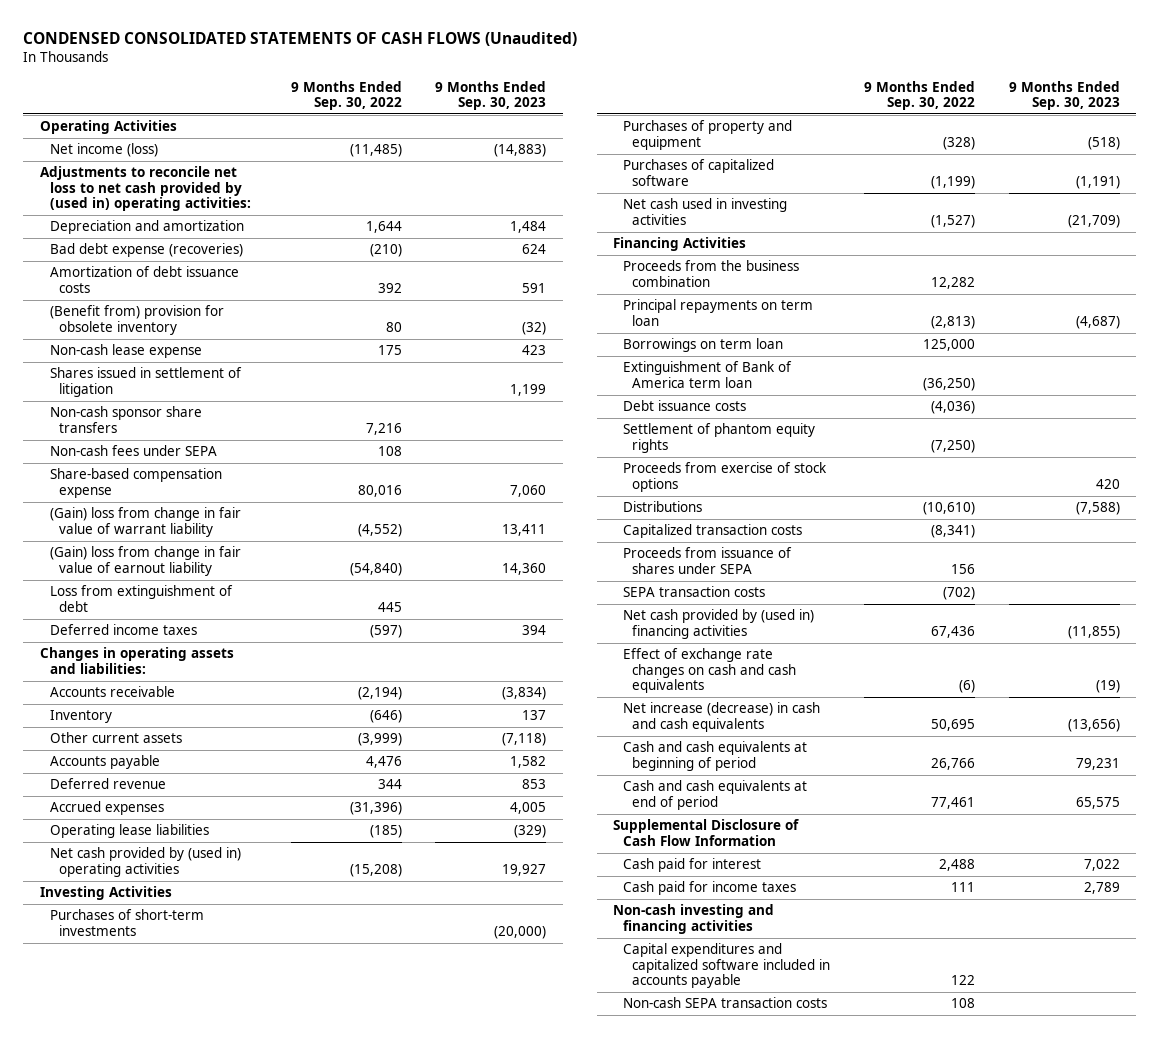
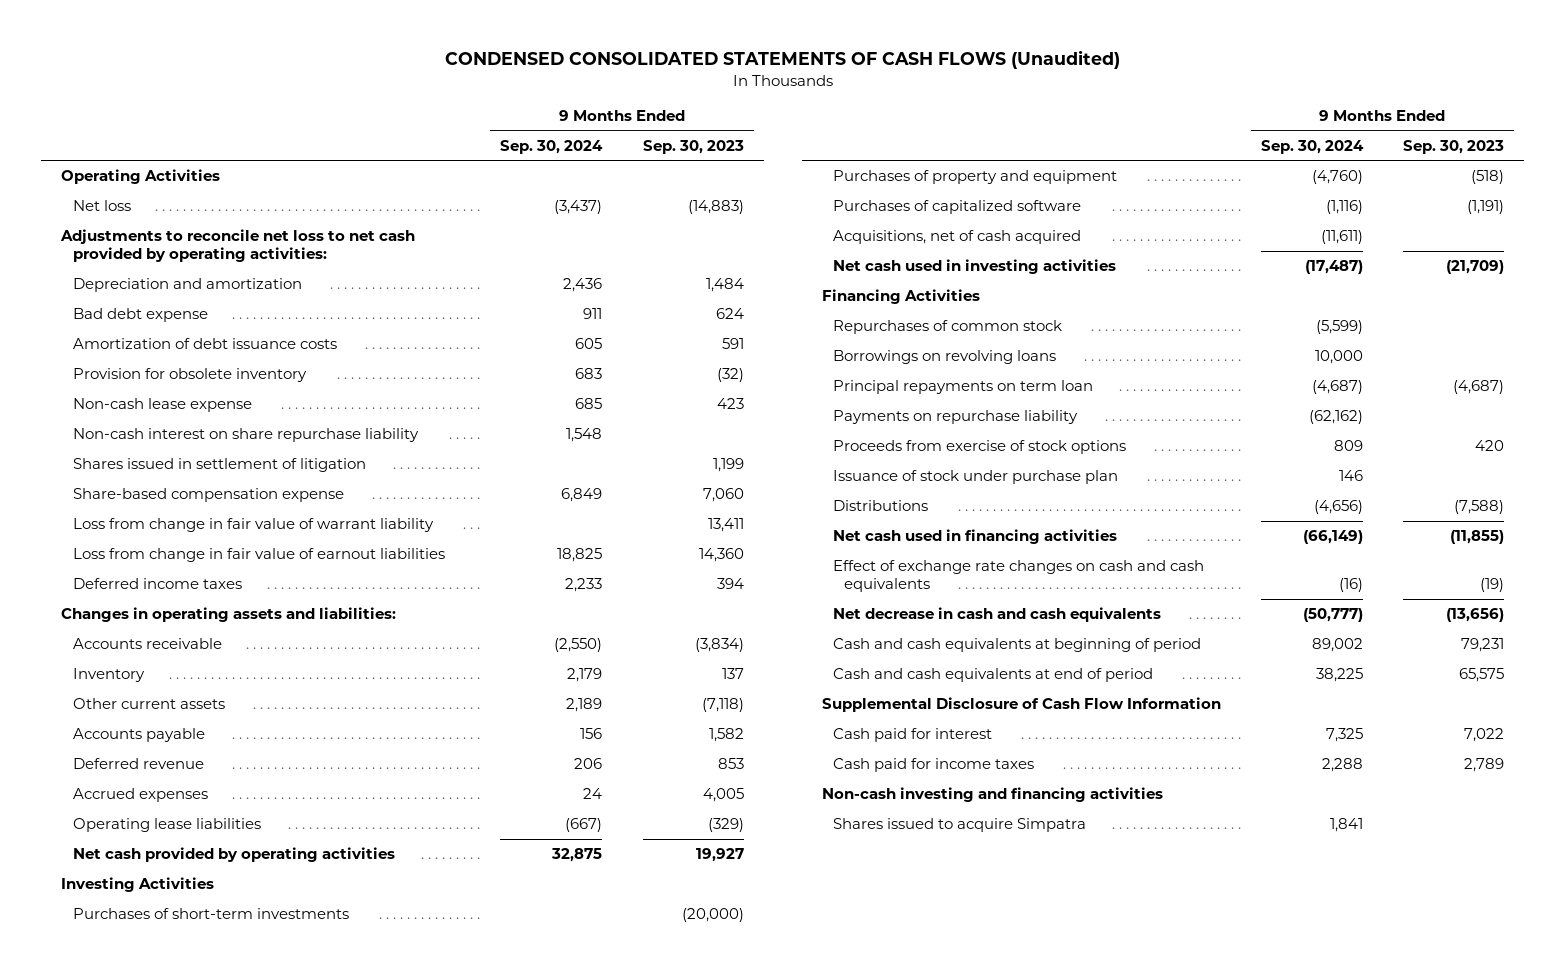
- | 9 Months Ended Sep. 30, 2022 | 9 Months Ended Sep. 30, 2023
+ | 9 Months Ended Sep. 30, 2024 | 9 Months Ended Sep. 30, 2023
- Net income (loss) | (11,485) | (14,883)
- Adjustments to reconcile net loss to net cash provided by (used in) operating activities:
+ Net loss | (3,437) | (14,883)
+ Adjustments to reconcile net loss to net cash provided by operating activities:
- Bad debt expense (recoveries) | (210) | 624
+ Bad debt expense | 911 | 624
- (Benefit from) provision for obsolete inventory | 80 | (32)
+ Provision for obsolete inventory | 683 | (32)
+ Non-cash interest on share repurchase liability | 1,548 |
- Non-cash sponsor share transfers | 7,216 |
- Non-cash fees under SEPA | 108 |
- (Gain) loss from change in fair value of warrant liability | (4,552) | 13,411
- (Gain) loss from change in fair value of earnout liability | (54,840) | 14,360
- Loss from extinguishment of debt | 445 |
+ Loss from change in fair value of warrant liability | | 13,411
+ Loss from change in fair value of earnout liabilities | 18,825 | 14,360
- Net cash provided by (used in) operating activities | (15,208) | 19,927
+ Net cash provided by operating activities | 32,875 | 19,927
+ Acquisitions, net of cash acquired | (11,611) |
- Proceeds from the business combination | 12,282 |
+ Repurchases of common stock | (5,599) |
+ Borrowings on revolving loans | 10,000 |
- Borrowings on term loan | 125,000 |
- Extinguishment of Bank of America term loan | (36,250) |
- Debt issuance costs | (4,036) |
- Settlement of phantom equity rights | (7,250) |
+ Payments on repurchase liability | (62,162) |
+ Issuance of stock under purchase plan | 146 |
- Capitalized transaction costs | (8,341) |
- Proceeds from issuance of shares under SEPA | 156 |
- SEPA transaction costs | (702) |
- Net cash provided by (used in) financing activities | 67,436 | (11,855)
+ Net cash used in financing activities | (66,149) | (11,855)
- Net increase (decrease) in cash and cash equivalents | 50,695 | (13,656)
+ Net decrease in cash and cash equivalents | (50,777) | (13,656)
- Capital expenditures and capitalized software included in accounts payable | 122 |
- Non-cash SEPA transaction costs | 108 |
+ Shares issued to acquire Simpatra | 1,841 |

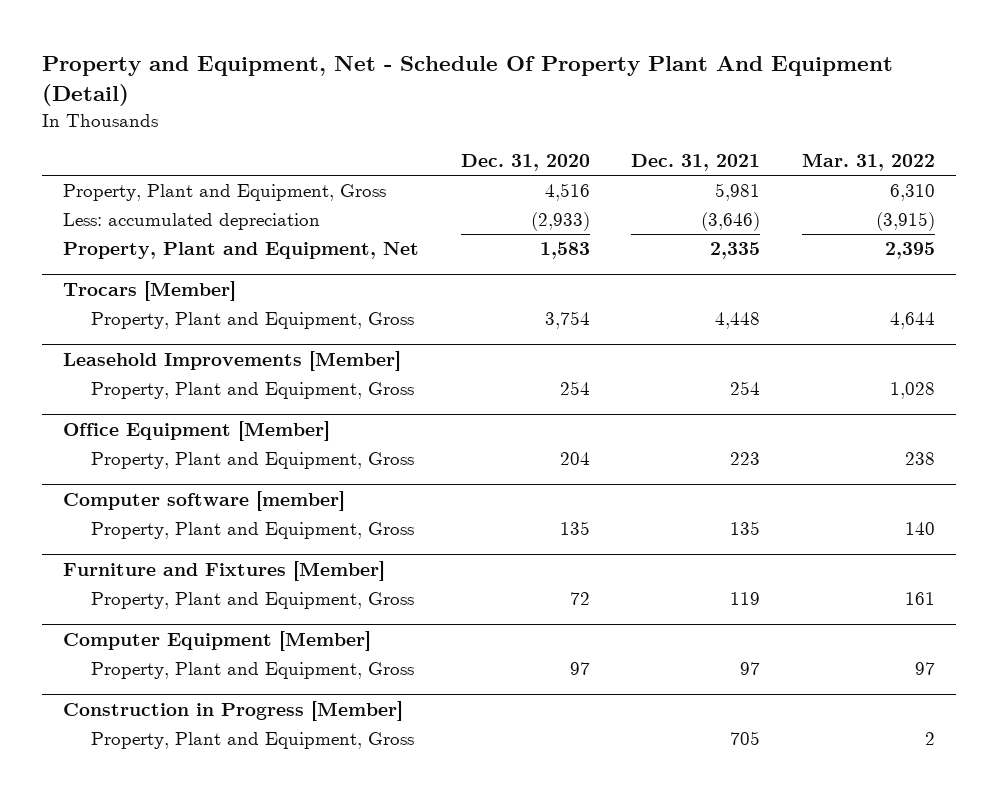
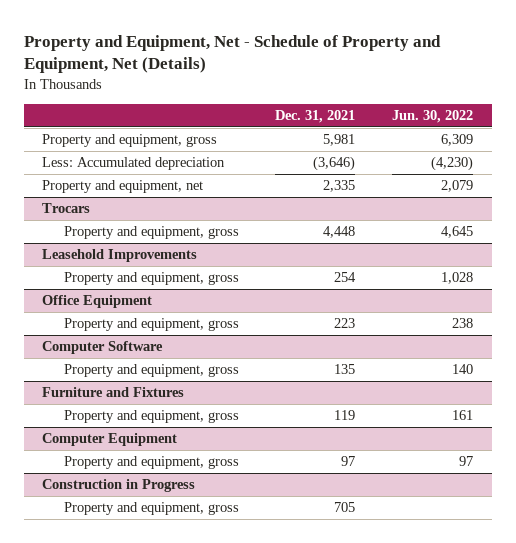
- Property and Equipment, Net - Schedule Of Property Plant And Equipment (Detail)
+ Property and Equipment, Net - Schedule of Property and Equipment, Net (Details)
- | Dec. 31, 2020 | Dec. 31, 2021 | Mar. 31, 2022
+ | Dec. 31, 2021 | Jun. 30, 2022
- Property, Plant and Equipment, Gross | 4,516 | 5,981 | 6,310
- Less: accumulated depreciation | (2,933) | (3,646) | (3,915)
- Property, Plant and Equipment, Net | 1,583 | 2,335 | 2,395
- Trocars [Member]
- Property, Plant and Equipment, Gross | 3,754 | 4,448 | 4,644
- Leasehold Improvements [Member]
- Property, Plant and Equipment, Gross | 254 | 254 | 1,028
- Office Equipment [Member]
- Property, Plant and Equipment, Gross | 204 | 223 | 238
- Computer software [member]
- Property, Plant and Equipment, Gross | 135 | 135 | 140
- Furniture and Fixtures [Member]
- Property, Plant and Equipment, Gross | 72 | 119 | 161
- Computer Equipment [Member]
- Property, Plant and Equipment, Gross | 97 | 97 | 97
- Construction in Progress [Member]
- Property, Plant and Equipment, Gross | | 705 | 2
+ Property and equipment, gross | 5,981 | 6,309
+ Less: Accumulated depreciation | (3,646) | (4,230)
+ Property and equipment, net | 2,335 | 2,079
+ Trocars
+ Property and equipment, gross | 4,448 | 4,645
+ Leasehold Improvements
+ Property and equipment, gross | 254 | 1,028
+ Office Equipment
+ Property and equipment, gross | 223 | 238
+ Computer Software
+ Property and equipment, gross | 135 | 140
+ Furniture and Fixtures
+ Property and equipment, gross | 119 | 161
+ Computer Equipment
+ Property and equipment, gross | 97 | 97
+ Construction in Progress
+ Property and equipment, gross | 705 |

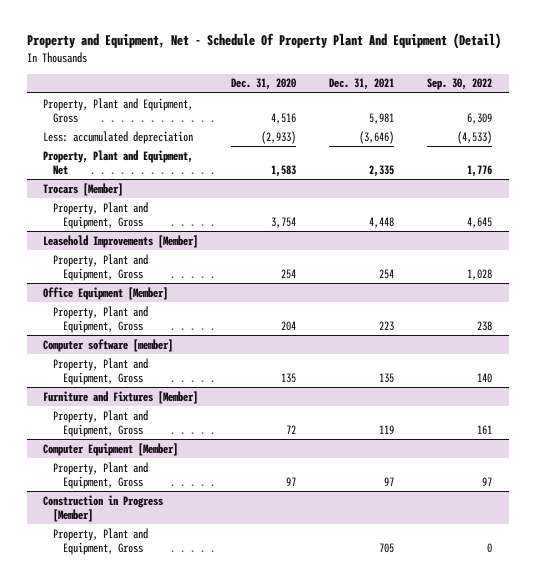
- Property and Equipment, Net - Schedule of Property and Equipment, Net (Details)
+ Property and Equipment, Net - Schedule Of Property Plant And Equipment (Detail)
- | Dec. 31, 2021 | Jun. 30, 2022
+ | Dec. 31, 2020 | Dec. 31, 2021 | Sep. 30, 2022
- Property and equipment, gross | 5,981 | 6,309
- Less: Accumulated depreciation | (3,646) | (4,230)
- Property and equipment, net | 2,335 | 2,079
- Trocars
- Property and equipment, gross | 4,448 | 4,645
- Leasehold Improvements
- Property and equipment, gross | 254 | 1,028
- Office Equipment
- Property and equipment, gross | 223 | 238
- Computer Software
- Property and equipment, gross | 135 | 140
- Furniture and Fixtures
- Property and equipment, gross | 119 | 161
- Computer Equipment
- Property and equipment, gross | 97 | 97
- Construction in Progress
- Property and equipment, gross | 705 |
+ Property, Plant and Equipment, Gross | 4,516 | 5,981 | 6,309
+ Less: accumulated depreciation | (2,933) | (3,646) | (4,533)
+ Property, Plant and Equipment, Net | 1,583 | 2,335 | 1,776
+ Trocars [Member]
+ Property, Plant and Equipment, Gross | 3,754 | 4,448 | 4,645
+ Leasehold Improvements [Member]
+ Property, Plant and Equipment, Gross | 254 | 254 | 1,028
+ Office Equipment [Member]
+ Property, Plant and Equipment, Gross | 204 | 223 | 238
+ Computer software [member]
+ Property, Plant and Equipment, Gross | 135 | 135 | 140
+ Furniture and Fixtures [Member]
+ Property, Plant and Equipment, Gross | 72 | 119 | 161
+ Computer Equipment [Member]
+ Property, Plant and Equipment, Gross | 97 | 97 | 97
+ Construction in Progress [Member]
+ Property, Plant and Equipment, Gross | | 705 | 0

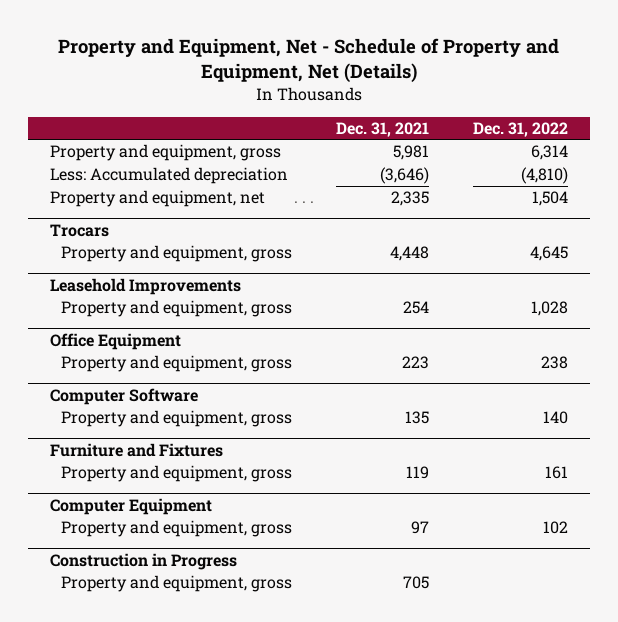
- Property and Equipment, Net - Schedule Of Property Plant And Equipment (Detail)
+ Property and Equipment, Net - Schedule of Property and Equipment, Net (Details)
- | Dec. 31, 2020 | Dec. 31, 2021 | Sep. 30, 2022
+ | Dec. 31, 2021 | Dec. 31, 2022
- Property, Plant and Equipment, Gross | 4,516 | 5,981 | 6,309
- Less: accumulated depreciation | (2,933) | (3,646) | (4,533)
- Property, Plant and Equipment, Net | 1,583 | 2,335 | 1,776
- Trocars [Member]
- Property, Plant and Equipment, Gross | 3,754 | 4,448 | 4,645
- Leasehold Improvements [Member]
- Property, Plant and Equipment, Gross | 254 | 254 | 1,028
- Office Equipment [Member]
- Property, Plant and Equipment, Gross | 204 | 223 | 238
- Computer software [member]
- Property, Plant and Equipment, Gross | 135 | 135 | 140
- Furniture and Fixtures [Member]
- Property, Plant and Equipment, Gross | 72 | 119 | 161
- Computer Equipment [Member]
- Property, Plant and Equipment, Gross | 97 | 97 | 97
- Construction in Progress [Member]
- Property, Plant and Equipment, Gross | | 705 | 0
+ Property and equipment, gross | 5,981 | 6,314
+ Less: Accumulated depreciation | (3,646) | (4,810)
+ Property and equipment, net | 2,335 | 1,504
+ Trocars
+ Property and equipment, gross | 4,448 | 4,645
+ Leasehold Improvements
+ Property and equipment, gross | 254 | 1,028
+ Office Equipment
+ Property and equipment, gross | 223 | 238
+ Computer Software
+ Property and equipment, gross | 135 | 140
+ Furniture and Fixtures
+ Property and equipment, gross | 119 | 161
+ Computer Equipment
+ Property and equipment, gross | 97 | 102
+ Construction in Progress
+ Property and equipment, gross | 705 |

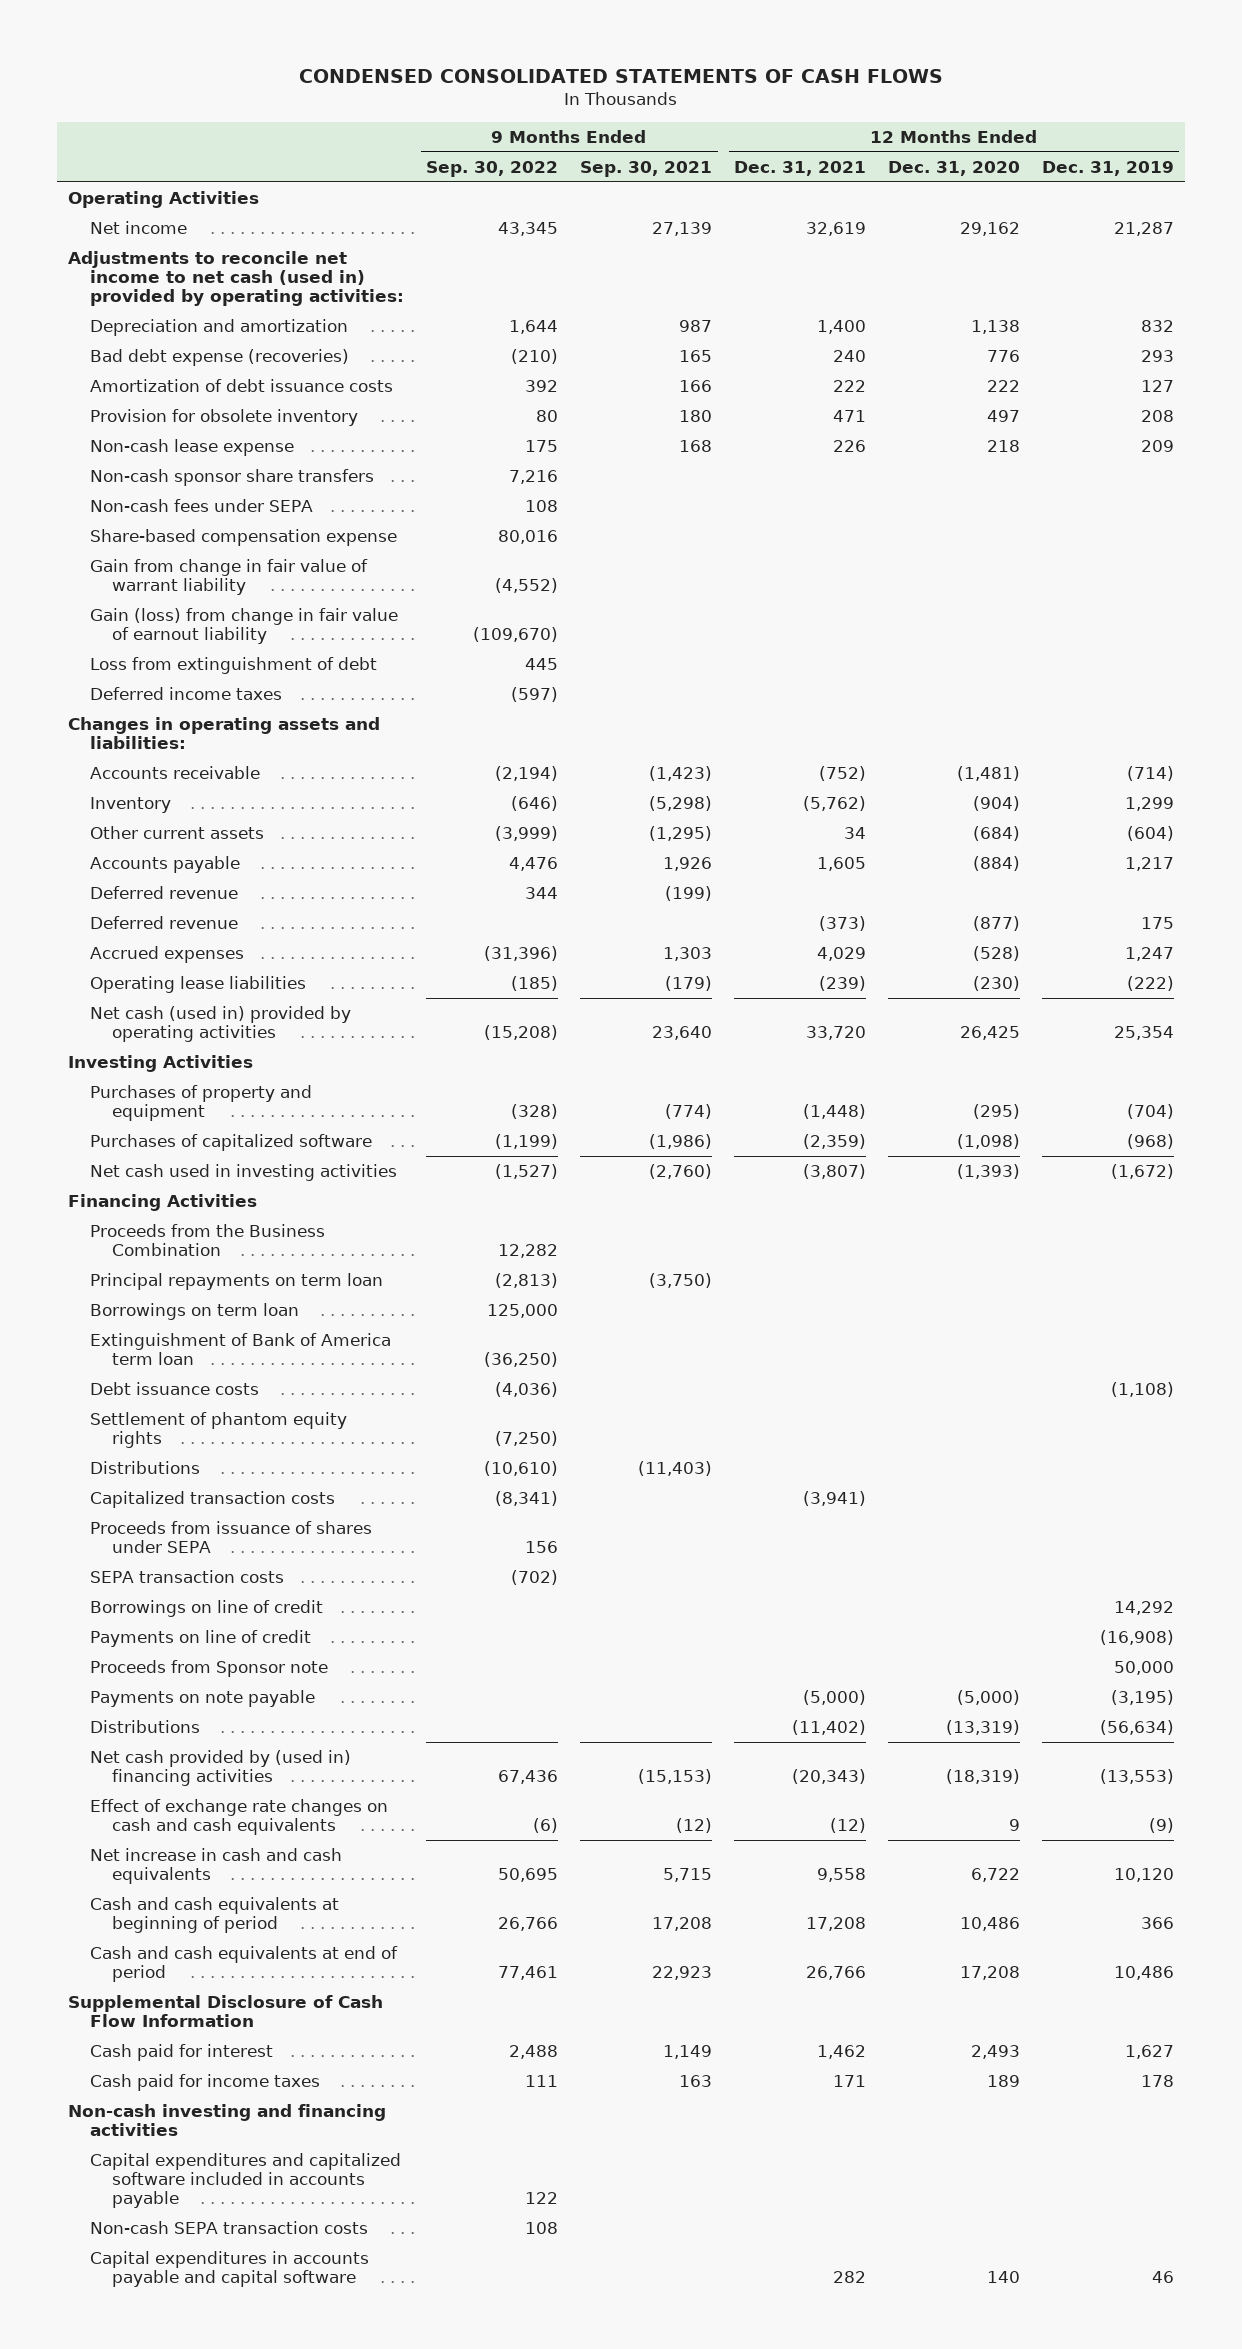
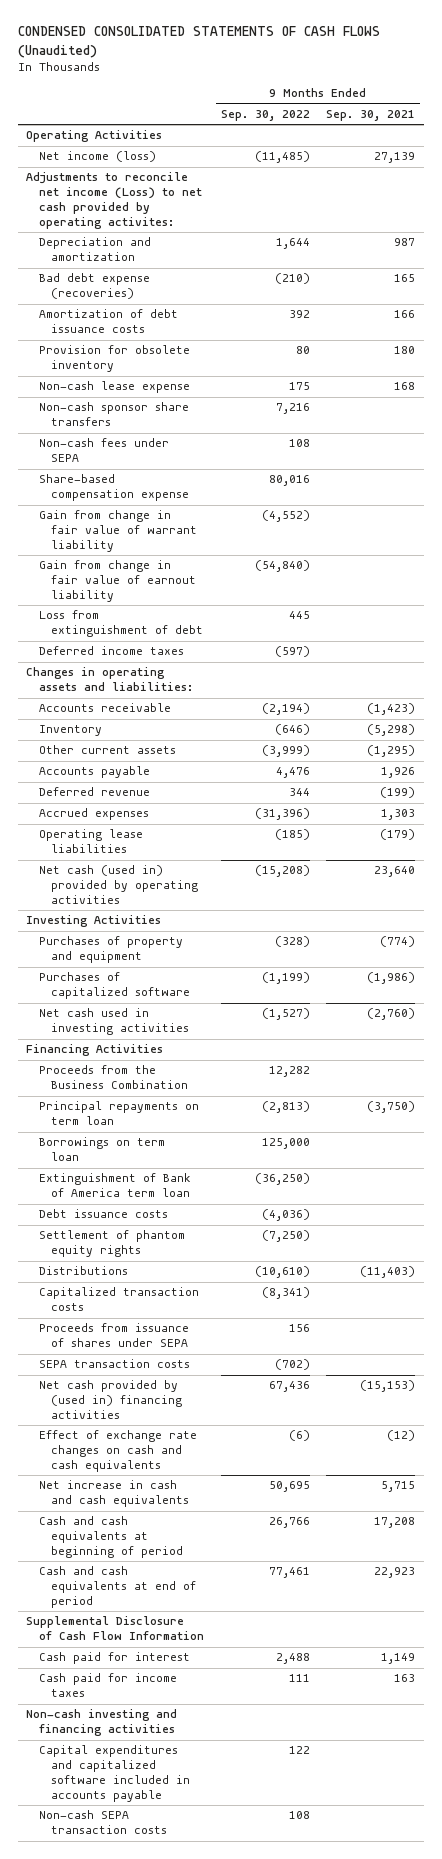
- CONDENSED CONSOLIDATED STATEMENTS OF CASH FLOWS
+ CONDENSED CONSOLIDATED STATEMENTS OF CASH FLOWS (Unaudited)
- | 9 Months Ended Sep. 30, 2022 | 9 Months Ended Sep. 30, 2021 | 12 Months Ended Dec. 31, 2021 | 12 Months Ended Dec. 31, 2020 | 12 Months Ended Dec. 31, 2019
+ | 9 Months Ended Sep. 30, 2022 | 9 Months Ended Sep. 30, 2021
- Net income | 43,345 | 27,139 | 32,619 | 29,162 | 21,287
- Adjustments to reconcile net income to net cash (used in) provided by operating activities:
+ Net income (loss) | (11,485) | 27,139
+ Adjustments to reconcile net income (Loss) to net cash provided by operating activites:
- Gain (loss) from change in fair value of earnout liability | (109,670) | | | |
+ Gain from change in fair value of earnout liability | (54,840) |
- Deferred revenue | | | (373) | (877) | 175
- Borrowings on line of credit | | | | | 14,292
- Payments on line of credit | | | | | (16,908)
- Proceeds from Sponsor note | | | | | 50,000
- Payments on note payable | | | (5,000) | (5,000) | (3,195)
- Distributions | | | (11,402) | (13,319) | (56,634)
- Capital expenditures in accounts payable and capital software | | | 282 | 140 | 46

